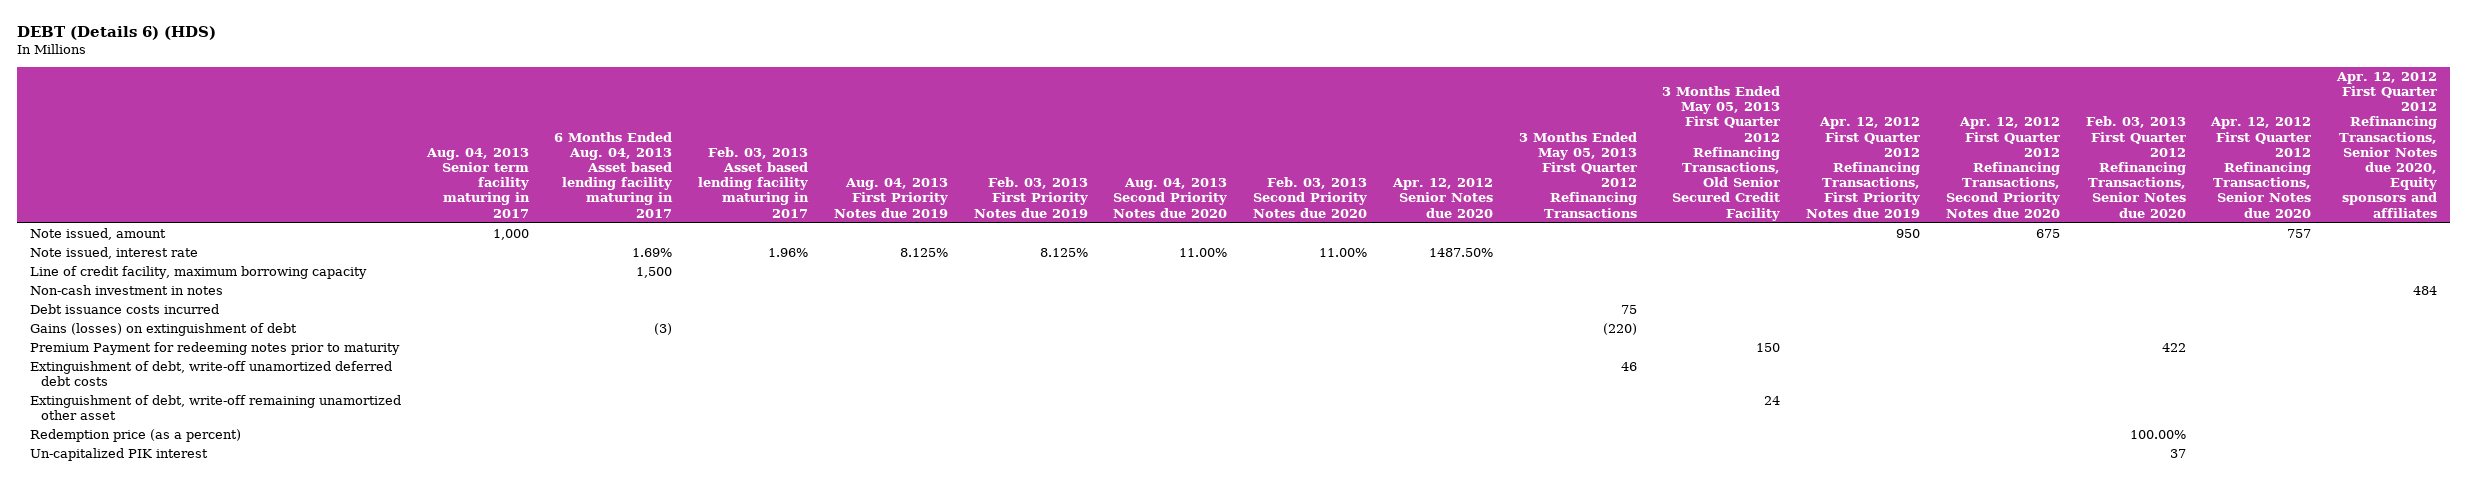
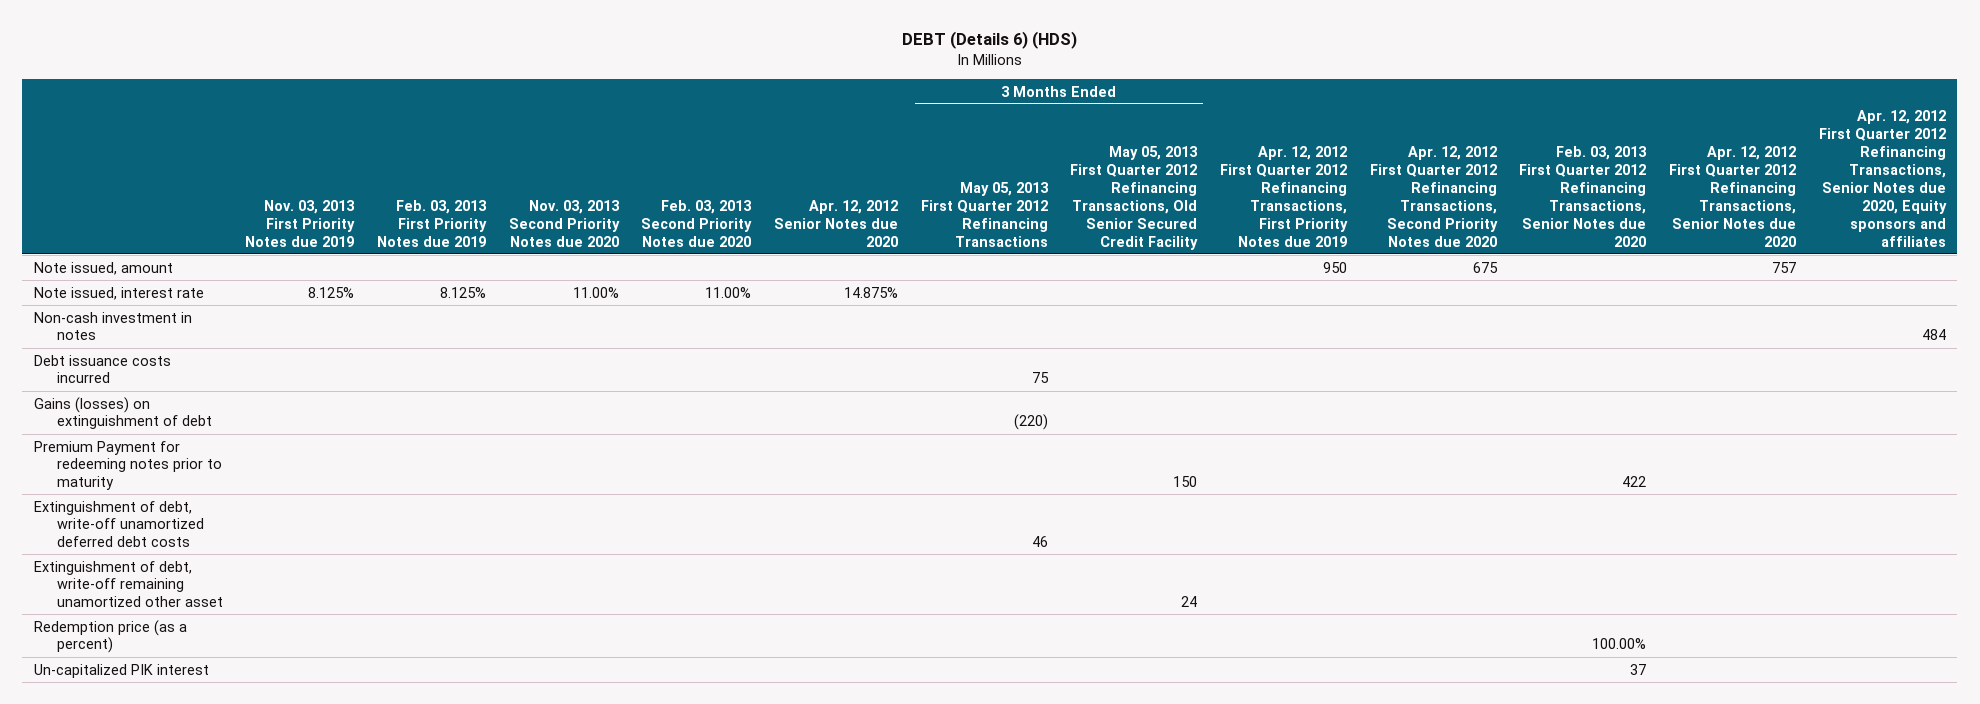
- | Aug. 04, 2013 Senior term facility maturing in 2017 | 6 Months Ended Aug. 04, 2013 Asset based lending facility maturing in 2017 | Feb. 03, 2013 Asset based lending facility maturing in 2017 | Aug. 04, 2013 First Priority Notes due 2019 | Feb. 03, 2013 First Priority Notes due 2019 | Aug. 04, 2013 Second Priority Notes due 2020 | Feb. 03, 2013 Second Priority Notes due 2020 | Apr. 12, 2012 Senior Notes due 2020 | 3 Months Ended May 05, 2013 First Quarter 2012 Refinancing Transactions | 3 Months Ended May 05, 2013 First Quarter 2012 Refinancing Transactions, Old Senior Secured Credit Facility | Apr. 12, 2012 First Quarter 2012 Refinancing Transactions, First Priority Notes due 2019 | Apr. 12, 2012 First Quarter 2012 Refinancing Transactions, Second Priority Notes due 2020 | Feb. 03, 2013 First Quarter 2012 Refinancing Transactions, Senior Notes due 2020 | Apr. 12, 2012 First Quarter 2012 Refinancing Transactions, Senior Notes due 2020 | Apr. 12, 2012 First Quarter 2012 Refinancing Transactions, Senior Notes due 2020, Equity sponsors and affiliates
+ | Nov. 03, 2013 First Priority Notes due 2019 | Feb. 03, 2013 First Priority Notes due 2019 | Nov. 03, 2013 Second Priority Notes due 2020 | Feb. 03, 2013 Second Priority Notes due 2020 | Apr. 12, 2012 Senior Notes due 2020 | 3 Months Ended May 05, 2013 First Quarter 2012 Refinancing Transactions | 3 Months Ended May 05, 2013 First Quarter 2012 Refinancing Transactions, Old Senior Secured Credit Facility | Apr. 12, 2012 First Quarter 2012 Refinancing Transactions, First Priority Notes due 2019 | Apr. 12, 2012 First Quarter 2012 Refinancing Transactions, Second Priority Notes due 2020 | Feb. 03, 2013 First Quarter 2012 Refinancing Transactions, Senior Notes due 2020 | Apr. 12, 2012 First Quarter 2012 Refinancing Transactions, Senior Notes due 2020 | Apr. 12, 2012 First Quarter 2012 Refinancing Transactions, Senior Notes due 2020, Equity sponsors and affiliates
- Note issued, interest rate | | 1.69% | 1.96% | 8.125% | 8.125% | 11.00% | 11.00% | 1487.50% | | | | | | |
- Line of credit facility, maximum borrowing capacity | | 1,500 | | | | | | | | | | | | |
+ Note issued, interest rate | 8.125% | 8.125% | 11.00% | 11.00% | 14.875% | | | | | | |

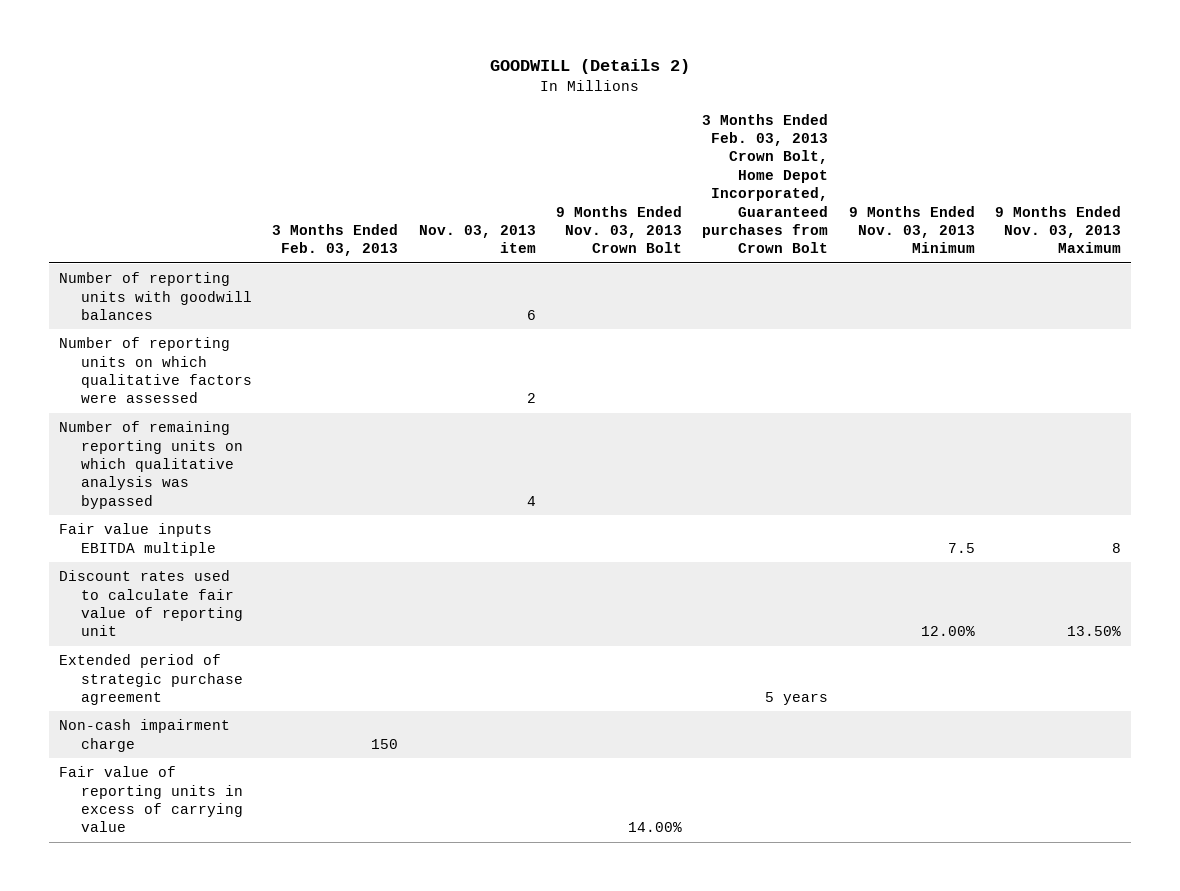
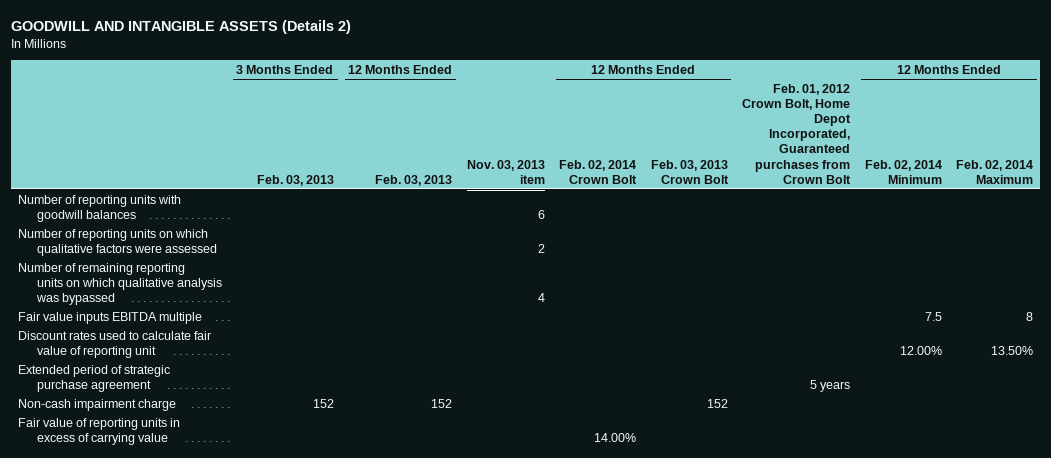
- GOODWILL (Details 2)
+ GOODWILL AND INTANGIBLE ASSETS (Details 2)
- | 3 Months Ended Feb. 03, 2013 | Nov. 03, 2013 item | 9 Months Ended Nov. 03, 2013 Crown Bolt | 3 Months Ended Feb. 03, 2013 Crown Bolt, Home Depot Incorporated, Guaranteed purchases from Crown Bolt | 9 Months Ended Nov. 03, 2013 Minimum | 9 Months Ended Nov. 03, 2013 Maximum
+ | 3 Months Ended Feb. 03, 2013 | 12 Months Ended Feb. 03, 2013 | Nov. 03, 2013 item | 12 Months Ended Feb. 02, 2014 Crown Bolt | 12 Months Ended Feb. 03, 2013 Crown Bolt | Feb. 01, 2012 Crown Bolt, Home Depot Incorporated, Guaranteed purchases from Crown Bolt | 12 Months Ended Feb. 02, 2014 Minimum | 12 Months Ended Feb. 02, 2014 Maximum
- Non-cash impairment charge | 150 | | | | |
+ Non-cash impairment charge | 152 | 152 | | | 152 | | |

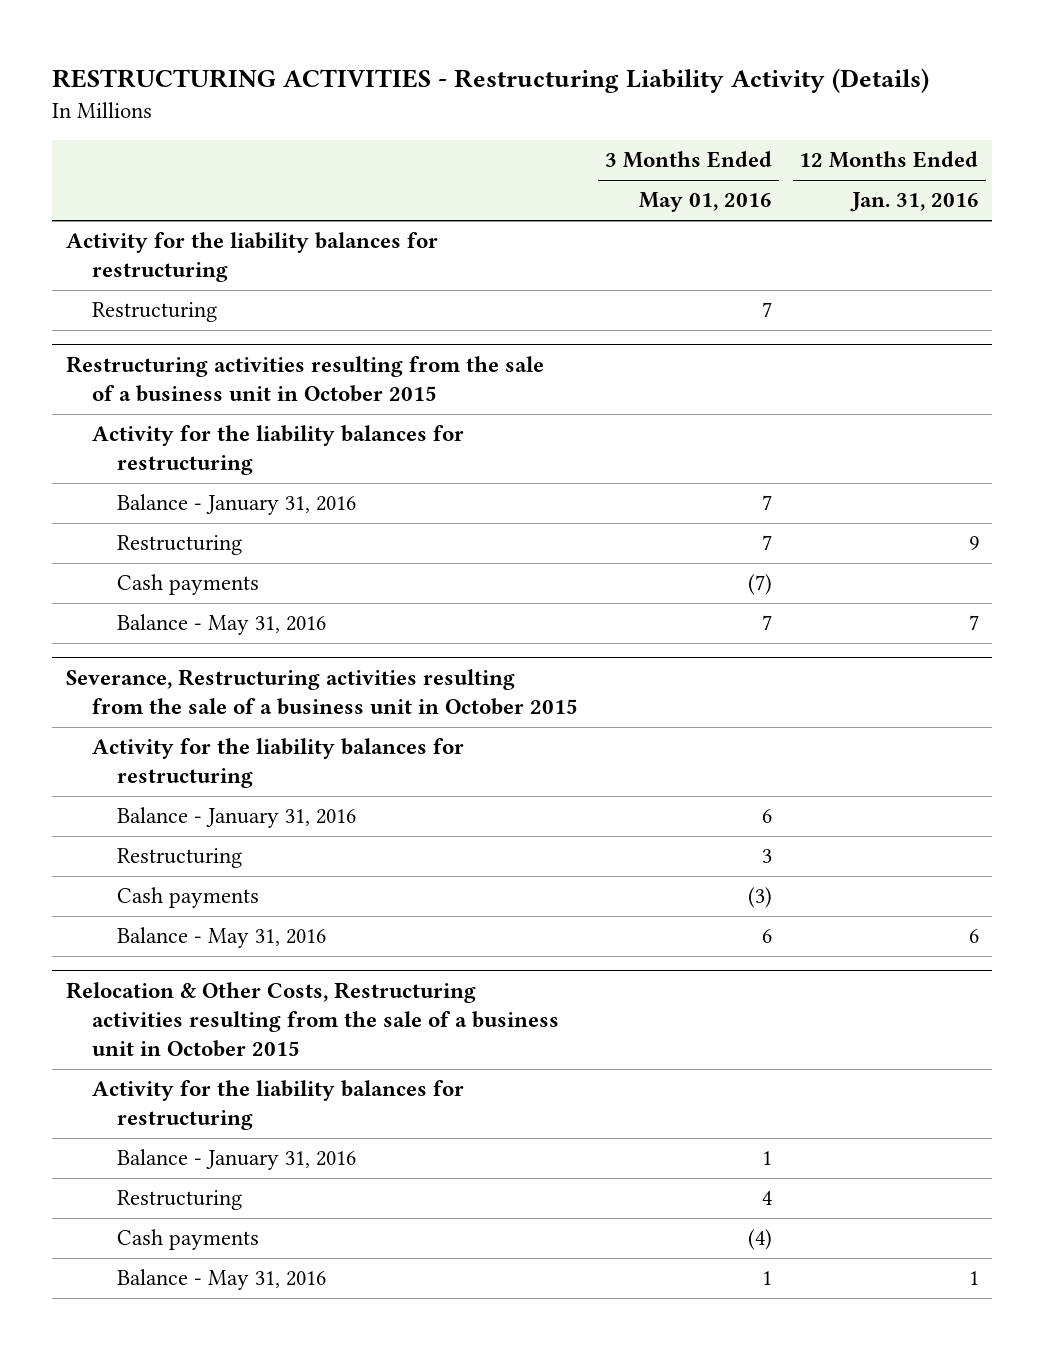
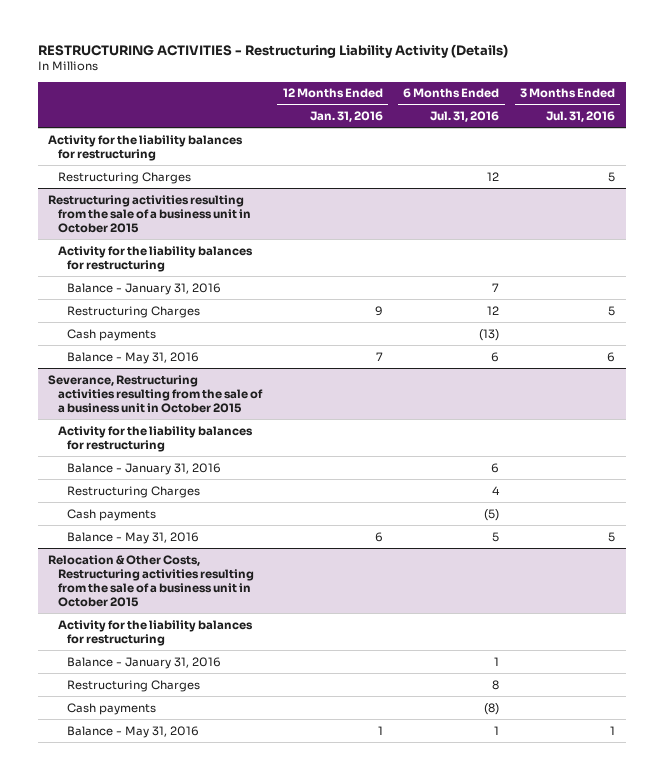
- | 3 Months Ended May 01, 2016 | 12 Months Ended Jan. 31, 2016
+ | 12 Months Ended Jan. 31, 2016 | 6 Months Ended Jul. 31, 2016 | 3 Months Ended Jul. 31, 2016
- Restructuring | 7 |
+ Restructuring Charges | | 12 | 5
@ Restructuring activities resulting from the sale of a business unit in October 2015
- Restructuring | 7 | 9
+ Restructuring Charges | 9 | 12 | 5
@ Severance, Restructuring activities resulting from the sale of a business unit in October 2015
- Restructuring | 3 |
+ Restructuring Charges | | 4 |
@ Relocation & Other Costs, Restructuring activities resulting from the sale of a business unit in October 2015
- Restructuring | 4 |
+ Restructuring Charges | | 8 |

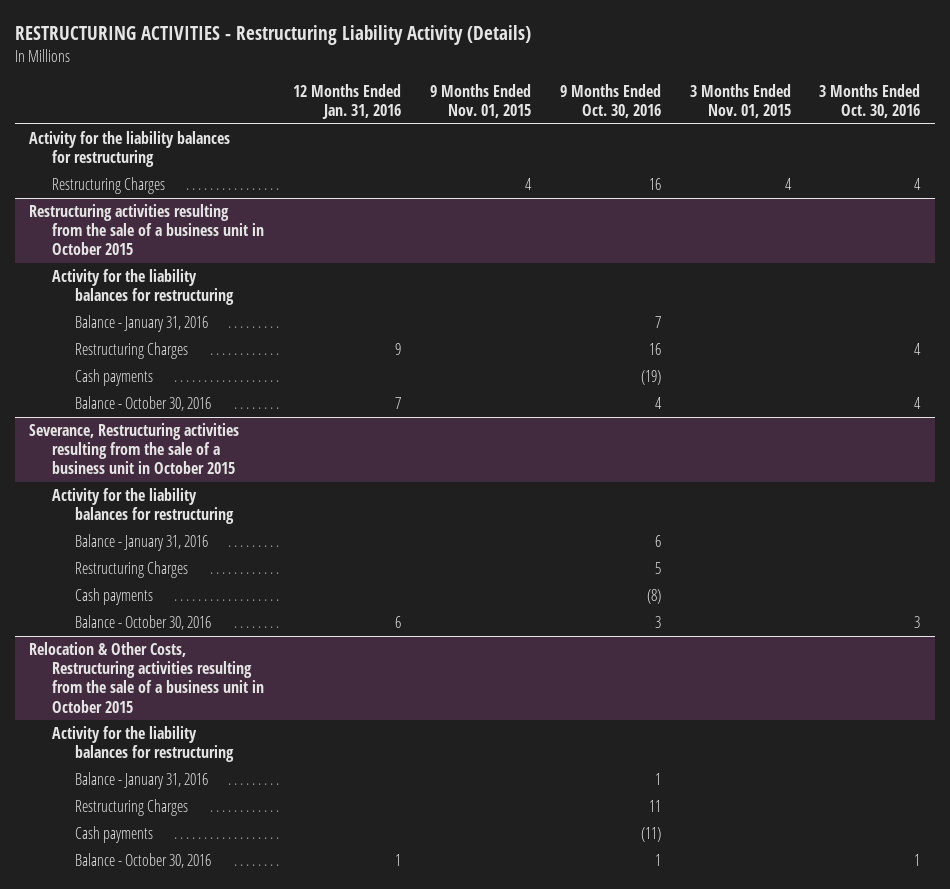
- | 12 Months Ended Jan. 31, 2016 | 6 Months Ended Jul. 31, 2016 | 3 Months Ended Jul. 31, 2016
+ | 12 Months Ended Jan. 31, 2016 | 9 Months Ended Nov. 01, 2015 | 9 Months Ended Oct. 30, 2016 | 3 Months Ended Nov. 01, 2015 | 3 Months Ended Oct. 30, 2016
@ Restructuring activities resulting from the sale of a business unit in October 2015
- Balance - May 31, 2016 | 7 | 6 | 6
+ Balance - October 30, 2016 | 7 | | 4 | | 4
@ Severance, Restructuring activities resulting from the sale of a business unit in October 2015
- Balance - May 31, 2016 | 6 | 5 | 5
+ Balance - October 30, 2016 | 6 | | 3 | | 3
@ Relocation & Other Costs, Restructuring activities resulting from the sale of a business unit in October 2015
- Balance - May 31, 2016 | 1 | 1 | 1
+ Balance - October 30, 2016 | 1 | | 1 | | 1

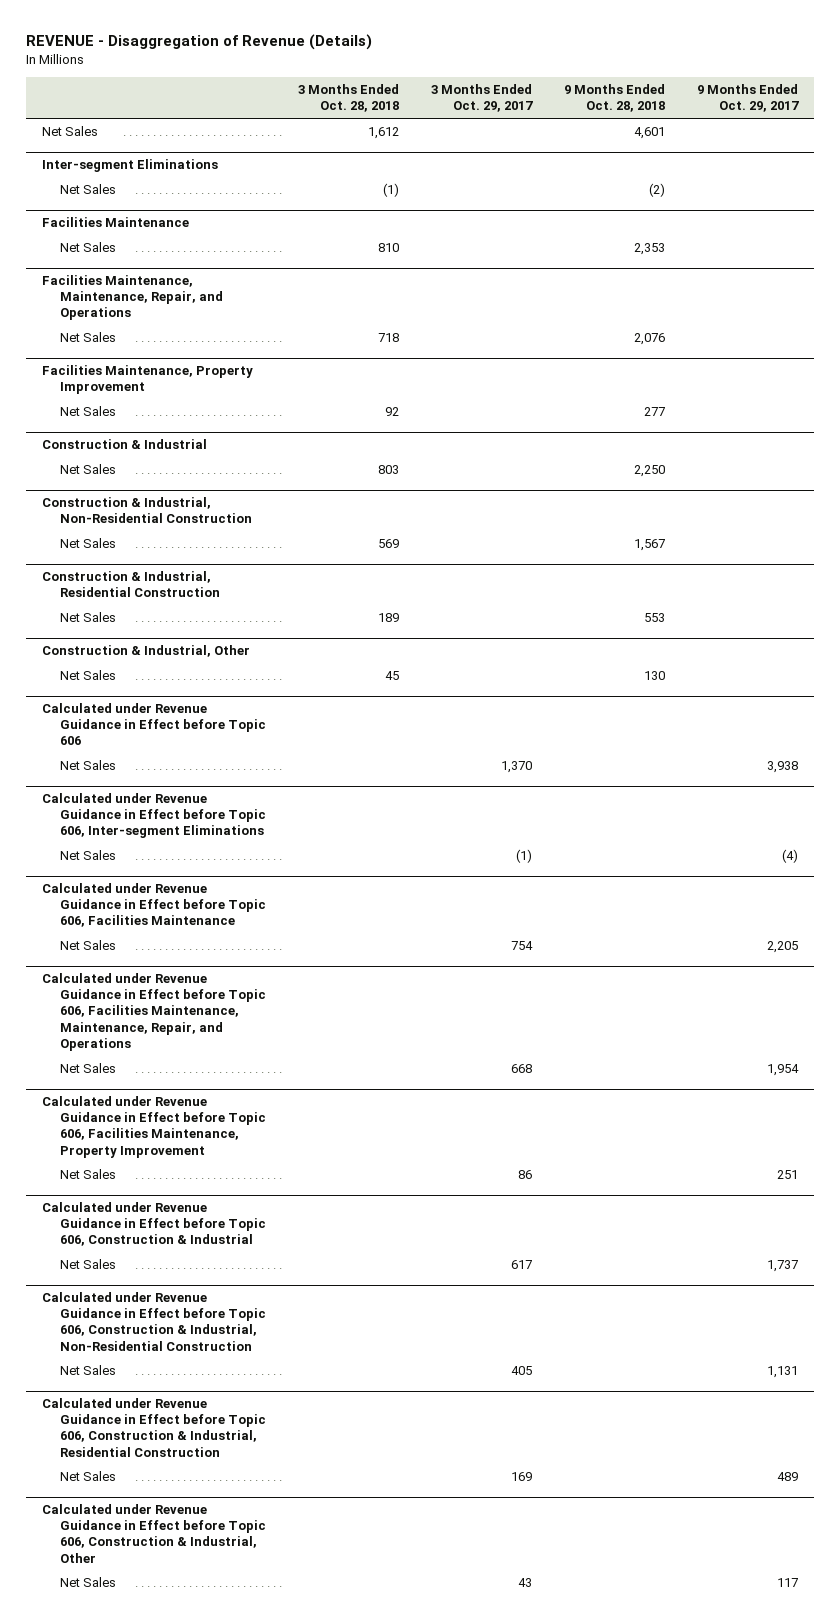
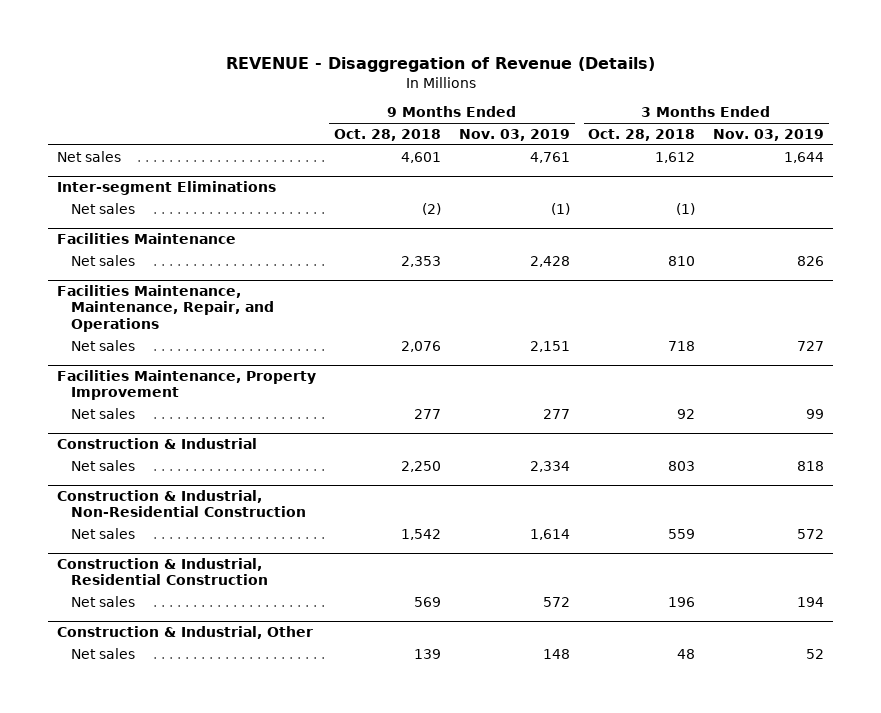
- | 3 Months Ended Oct. 28, 2018 | 3 Months Ended Oct. 29, 2017 | 9 Months Ended Oct. 28, 2018 | 9 Months Ended Oct. 29, 2017
+ | 9 Months Ended Oct. 28, 2018 | 9 Months Ended Nov. 03, 2019 | 3 Months Ended Oct. 28, 2018 | 3 Months Ended Nov. 03, 2019
- Net Sales | 1,612 | | 4,601 |
+ Net sales | 4,601 | 4,761 | 1,612 | 1,644
@ Inter-segment Eliminations
- Net Sales | (1) | | (2) |
+ Net sales | (2) | (1) | (1) |
@ Facilities Maintenance
- Net Sales | 810 | | 2,353 |
+ Net sales | 2,353 | 2,428 | 810 | 826
@ Facilities Maintenance, Maintenance, Repair, and Operations
- Net Sales | 718 | | 2,076 |
+ Net sales | 2,076 | 2,151 | 718 | 727
@ Facilities Maintenance, Property Improvement
- Net Sales | 92 | | 277 |
+ Net sales | 277 | 277 | 92 | 99
@ Construction & Industrial
- Net Sales | 803 | | 2,250 |
+ Net sales | 2,250 | 2,334 | 803 | 818
@ Construction & Industrial, Non-Residential Construction
- Net Sales | 569 | | 1,567 |
+ Net sales | 1,542 | 1,614 | 559 | 572
@ Construction & Industrial, Residential Construction
- Net Sales | 189 | | 553 |
+ Net sales | 569 | 572 | 196 | 194
@ Construction & Industrial, Other
- Net Sales | 45 | | 130 |
- Calculated under Revenue Guidance in Effect before Topic 606
- Net Sales | | 1,370 | | 3,938
- Calculated under Revenue Guidance in Effect before Topic 606, Inter-segment Eliminations
- Net Sales | | (1) | | (4)
- Calculated under Revenue Guidance in Effect before Topic 606, Facilities Maintenance
- Net Sales | | 754 | | 2,205
- Calculated under Revenue Guidance in Effect before Topic 606, Facilities Maintenance, Maintenance, Repair, and Operations
- Net Sales | | 668 | | 1,954
- Calculated under Revenue Guidance in Effect before Topic 606, Facilities Maintenance, Property Improvement
- Net Sales | | 86 | | 251
- Calculated under Revenue Guidance in Effect before Topic 606, Construction & Industrial
- Net Sales | | 617 | | 1,737
- Calculated under Revenue Guidance in Effect before Topic 606, Construction & Industrial, Non-Residential Construction
- Net Sales | | 405 | | 1,131
- Calculated under Revenue Guidance in Effect before Topic 606, Construction & Industrial, Residential Construction
- Net Sales | | 169 | | 489
- Calculated under Revenue Guidance in Effect before Topic 606, Construction & Industrial, Other
- Net Sales | | 43 | | 117
@ Construction & Industrial, Other
+ Net sales | 139 | 148 | 48 | 52

